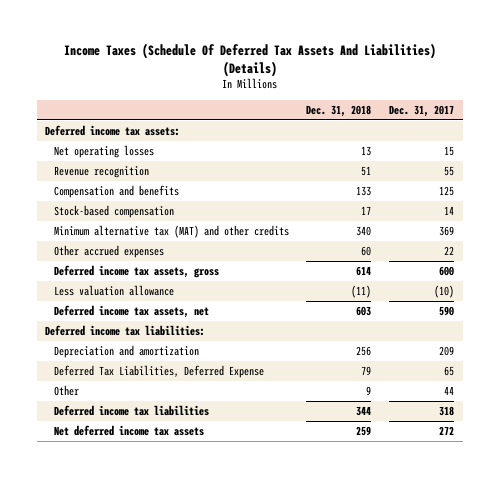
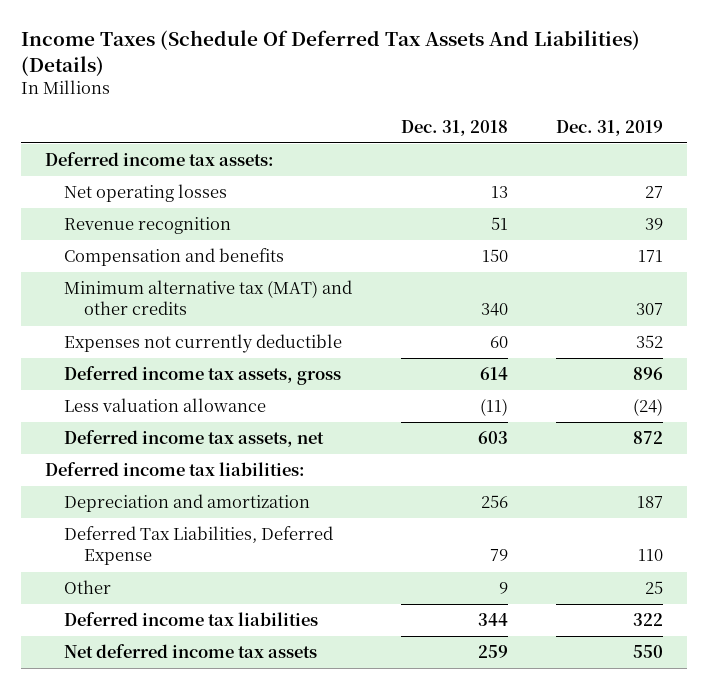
- | Dec. 31, 2018 | Dec. 31, 2017
+ | Dec. 31, 2018 | Dec. 31, 2019
- Compensation and benefits | 133 | 125
- Stock-based compensation | 17 | 14
+ Compensation and benefits | 150 | 171
- Other accrued expenses | 60 | 22
+ Expenses not currently deductible | 60 | 352

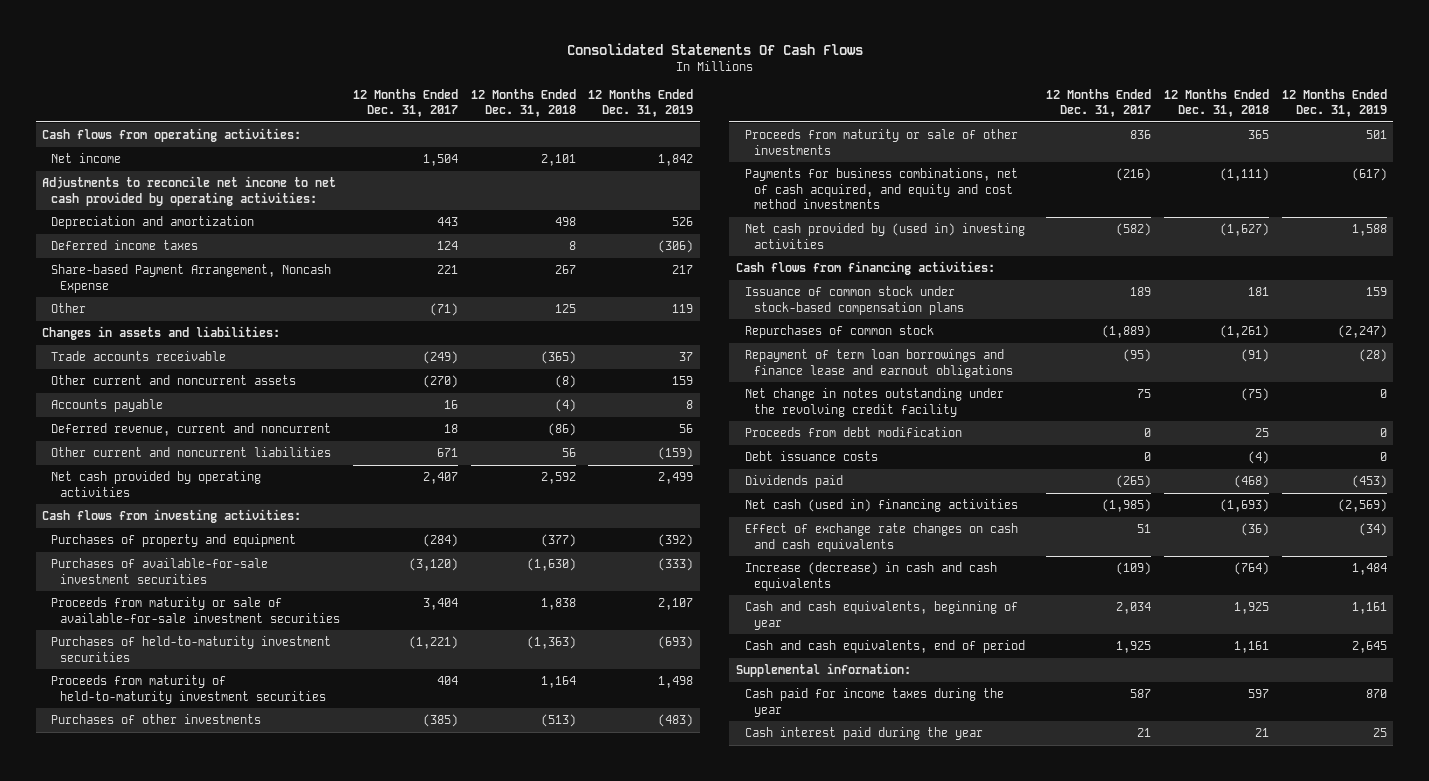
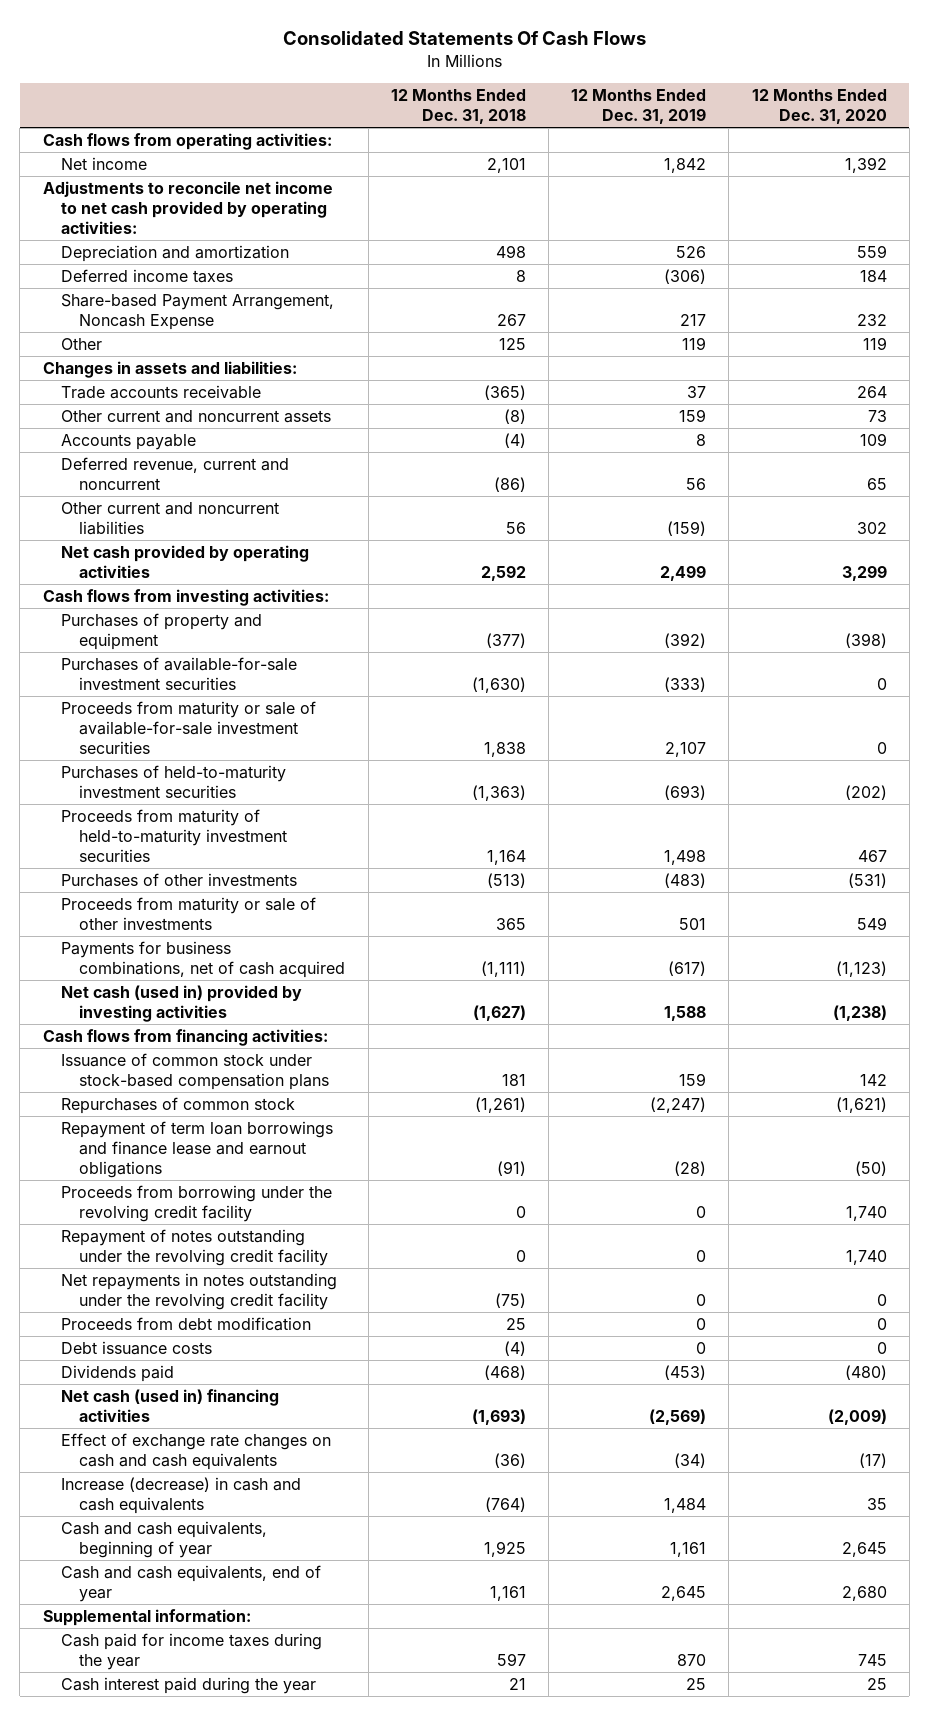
- | 12 Months Ended Dec. 31, 2017 | 12 Months Ended Dec. 31, 2018 | 12 Months Ended Dec. 31, 2019
+ | 12 Months Ended Dec. 31, 2018 | 12 Months Ended Dec. 31, 2019 | 12 Months Ended Dec. 31, 2020
- Payments for business combinations, net of cash acquired, and equity and cost method investments | (216) | (1,111) | (617)
- Net cash provided by (used in) investing activities | (582) | (1,627) | 1,588
+ Payments for business combinations, net of cash acquired | (1,111) | (617) | (1,123)
+ Net cash (used in) provided by investing activities | (1,627) | 1,588 | (1,238)
- Net change in notes outstanding under the revolving credit facility | 75 | (75) | 0
+ Proceeds from borrowing under the revolving credit facility | 0 | 0 | 1,740
+ Repayment of notes outstanding under the revolving credit facility | 0 | 0 | 1,740
+ Net repayments in notes outstanding under the revolving credit facility | (75) | 0 | 0
- Cash and cash equivalents, end of period | 1,925 | 1,161 | 2,645
+ Cash and cash equivalents, end of year | 1,161 | 2,645 | 2,680

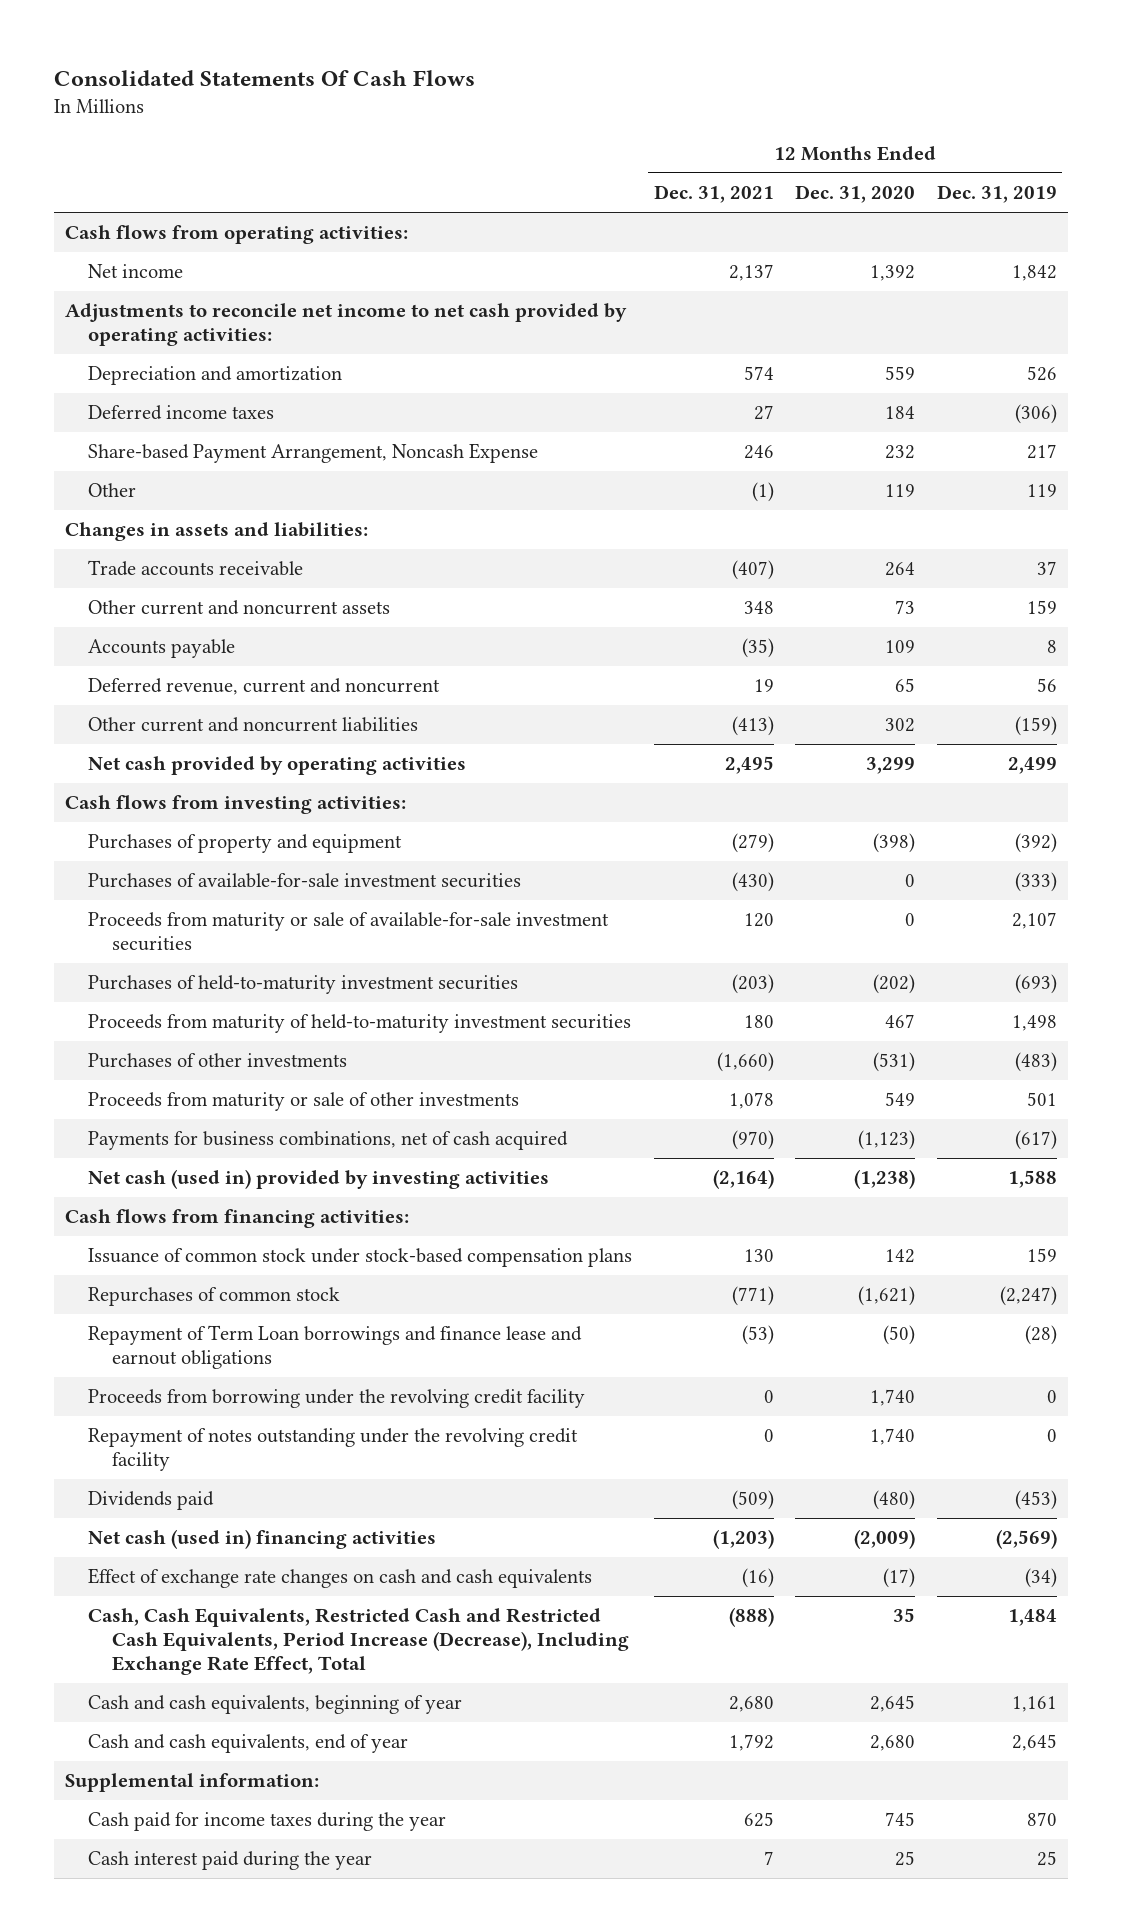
- | 12 Months Ended Dec. 31, 2018 | 12 Months Ended Dec. 31, 2019 | 12 Months Ended Dec. 31, 2020
+ | 12 Months Ended Dec. 31, 2021 | 12 Months Ended Dec. 31, 2020 | 12 Months Ended Dec. 31, 2019
- Repayment of term loan borrowings and finance lease and earnout obligations | (91) | (28) | (50)
+ Repayment of Term Loan borrowings and finance lease and earnout obligations | (53) | (50) | (28)
- Net repayments in notes outstanding under the revolving credit facility | (75) | 0 | 0
- Proceeds from debt modification | 25 | 0 | 0
- Debt issuance costs | (4) | 0 | 0
- Increase (decrease) in cash and cash equivalents | (764) | 1,484 | 35
+ Cash, Cash Equivalents, Restricted Cash and Restricted Cash Equivalents, Period Increase (Decrease), Including Exchange Rate Effect, Total | (888) | 35 | 1,484

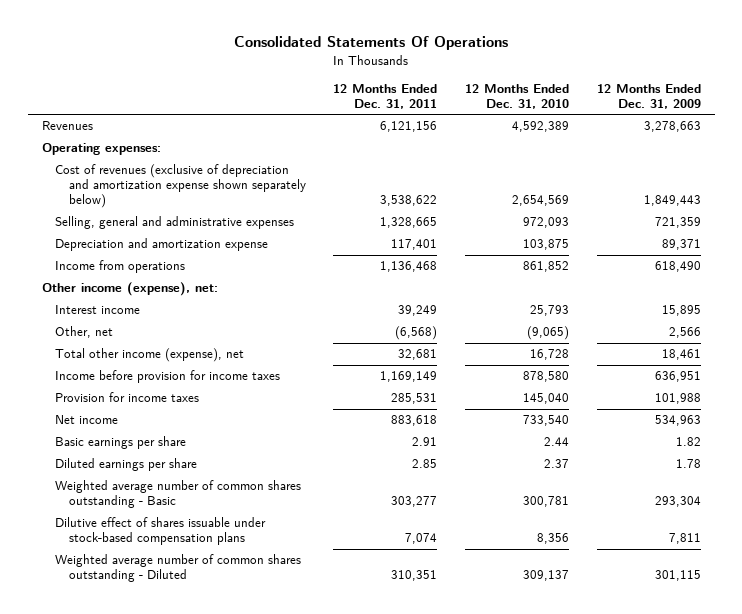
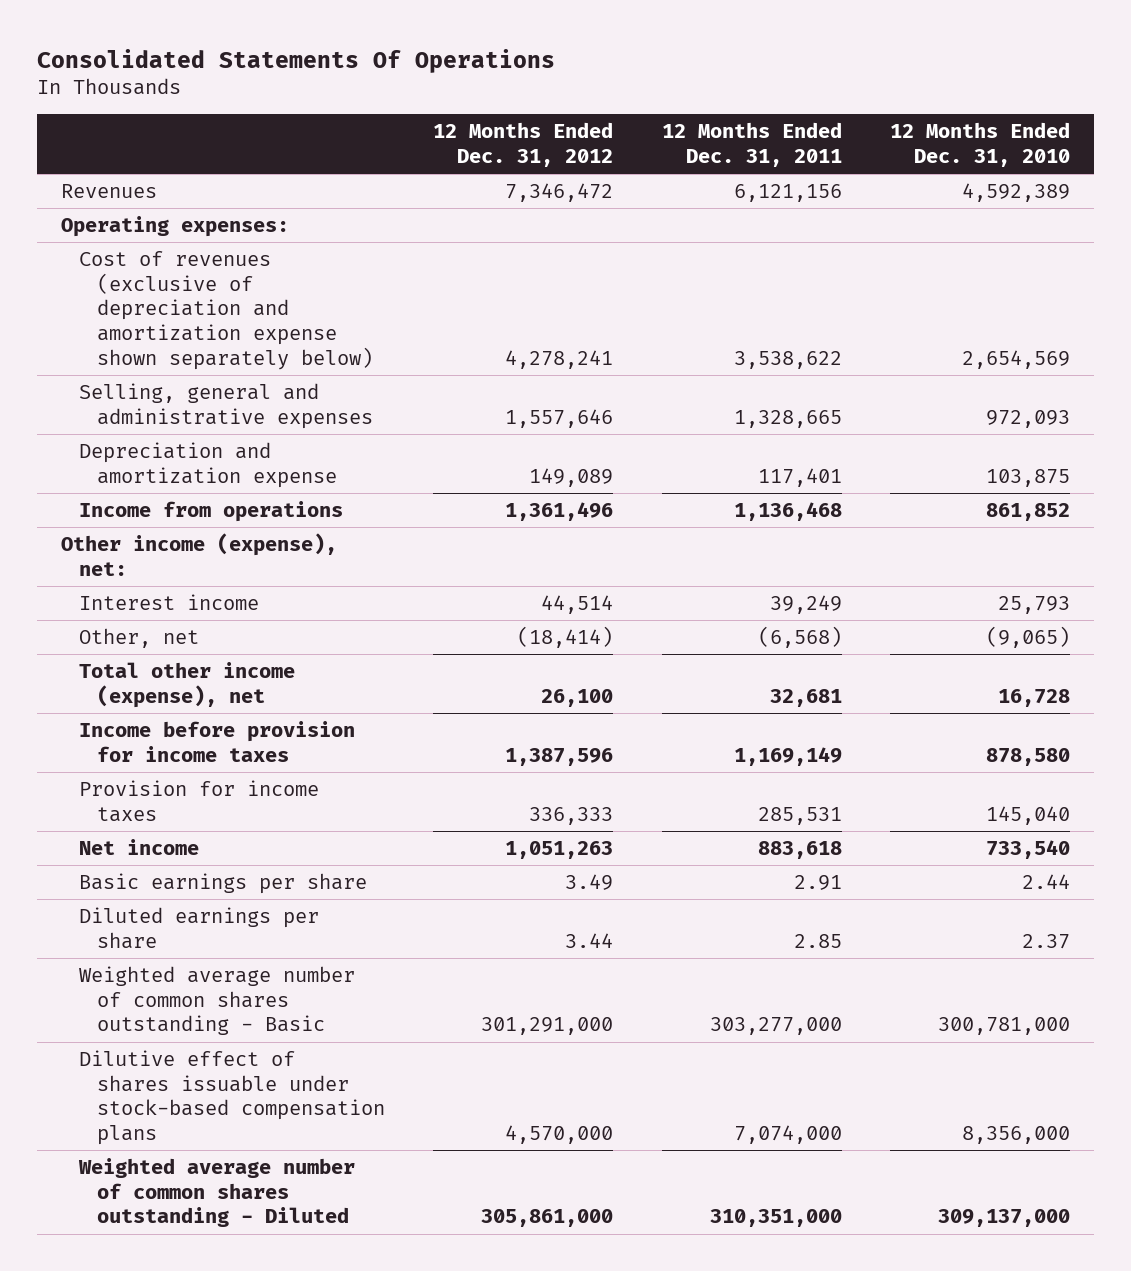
- | 12 Months Ended Dec. 31, 2011 | 12 Months Ended Dec. 31, 2010 | 12 Months Ended Dec. 31, 2009
+ | 12 Months Ended Dec. 31, 2012 | 12 Months Ended Dec. 31, 2011 | 12 Months Ended Dec. 31, 2010
- Weighted average number of common shares outstanding - Basic | 303,277 | 300,781 | 293,304
- Dilutive effect of shares issuable under stock-based compensation plans | 7,074 | 8,356 | 7,811
- Weighted average number of common shares outstanding - Diluted | 310,351 | 309,137 | 301,115
+ Weighted average number of common shares outstanding - Basic | 301,291,000 | 303,277,000 | 300,781,000
+ Dilutive effect of shares issuable under stock-based compensation plans | 4,570,000 | 7,074,000 | 8,356,000
+ Weighted average number of common shares outstanding - Diluted | 305,861,000 | 310,351,000 | 309,137,000

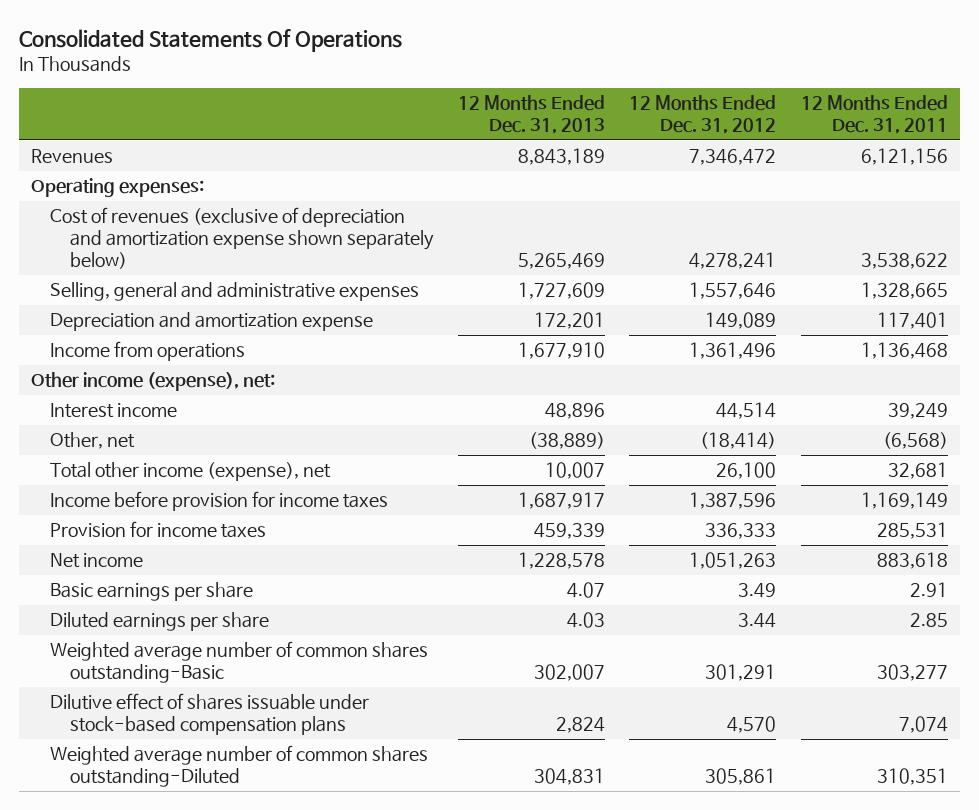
- | 12 Months Ended Dec. 31, 2012 | 12 Months Ended Dec. 31, 2011 | 12 Months Ended Dec. 31, 2010
+ | 12 Months Ended Dec. 31, 2013 | 12 Months Ended Dec. 31, 2012 | 12 Months Ended Dec. 31, 2011
- Weighted average number of common shares outstanding - Basic | 301,291,000 | 303,277,000 | 300,781,000
- Dilutive effect of shares issuable under stock-based compensation plans | 4,570,000 | 7,074,000 | 8,356,000
- Weighted average number of common shares outstanding - Diluted | 305,861,000 | 310,351,000 | 309,137,000
+ Weighted average number of common shares outstanding-Basic | 302,007 | 301,291 | 303,277
+ Dilutive effect of shares issuable under stock-based compensation plans | 2,824 | 4,570 | 7,074
+ Weighted average number of common shares outstanding-Diluted | 304,831 | 305,861 | 310,351

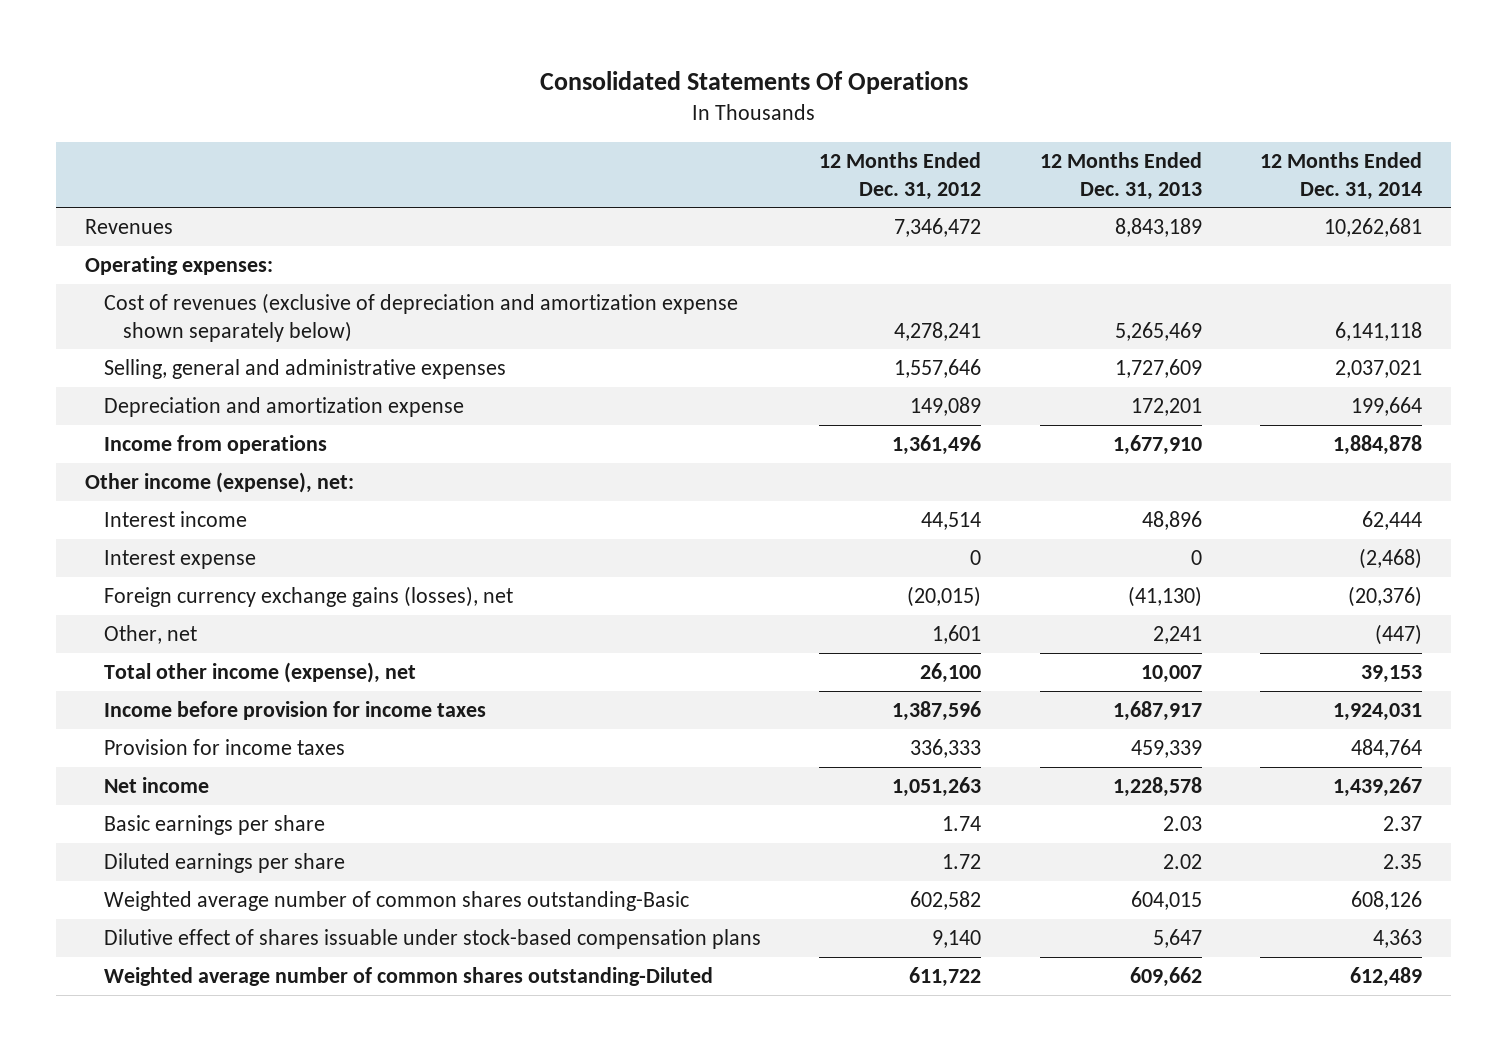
- | 12 Months Ended Dec. 31, 2013 | 12 Months Ended Dec. 31, 2012 | 12 Months Ended Dec. 31, 2011
+ | 12 Months Ended Dec. 31, 2012 | 12 Months Ended Dec. 31, 2013 | 12 Months Ended Dec. 31, 2014
- Other, net | (38,889) | (18,414) | (6,568)
+ Interest expense | 0 | 0 | (2,468)
+ Foreign currency exchange gains (losses), net | (20,015) | (41,130) | (20,376)
+ Other, net | 1,601 | 2,241 | (447)
- Basic earnings per share | 4.07 | 3.49 | 2.91
- Diluted earnings per share | 4.03 | 3.44 | 2.85
- Weighted average number of common shares outstanding-Basic | 302,007 | 301,291 | 303,277
- Dilutive effect of shares issuable under stock-based compensation plans | 2,824 | 4,570 | 7,074
- Weighted average number of common shares outstanding-Diluted | 304,831 | 305,861 | 310,351
+ Basic earnings per share | 1.74 | 2.03 | 2.37
+ Diluted earnings per share | 1.72 | 2.02 | 2.35
+ Weighted average number of common shares outstanding-Basic | 602,582 | 604,015 | 608,126
+ Dilutive effect of shares issuable under stock-based compensation plans | 9,140 | 5,647 | 4,363
+ Weighted average number of common shares outstanding-Diluted | 611,722 | 609,662 | 612,489

